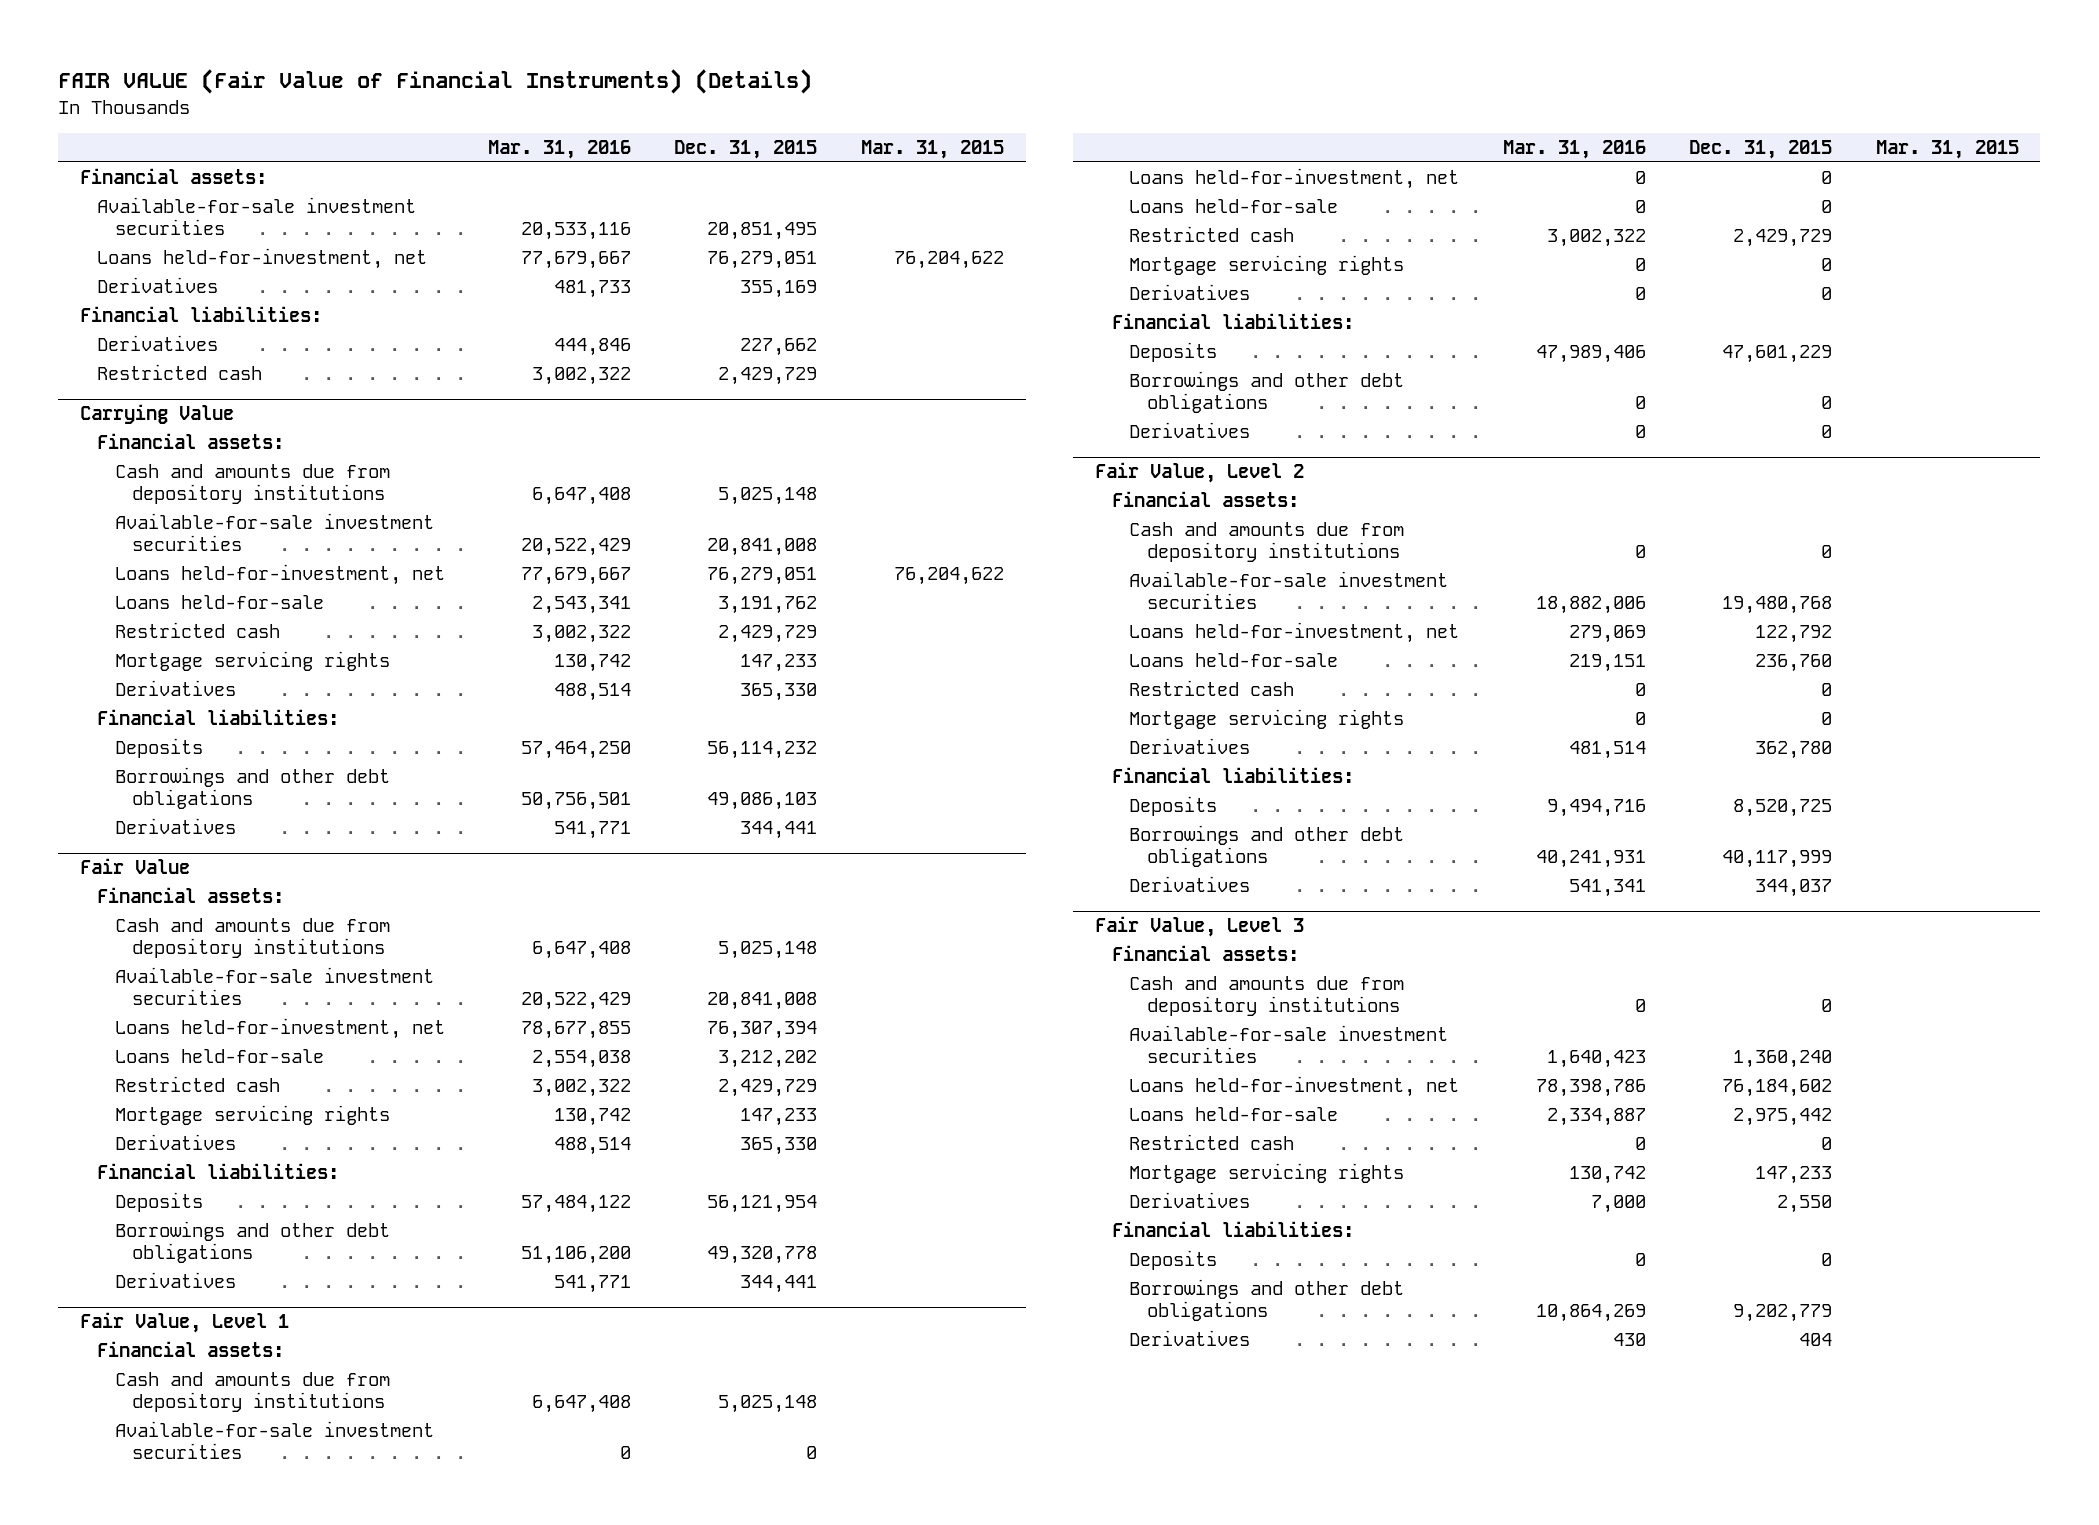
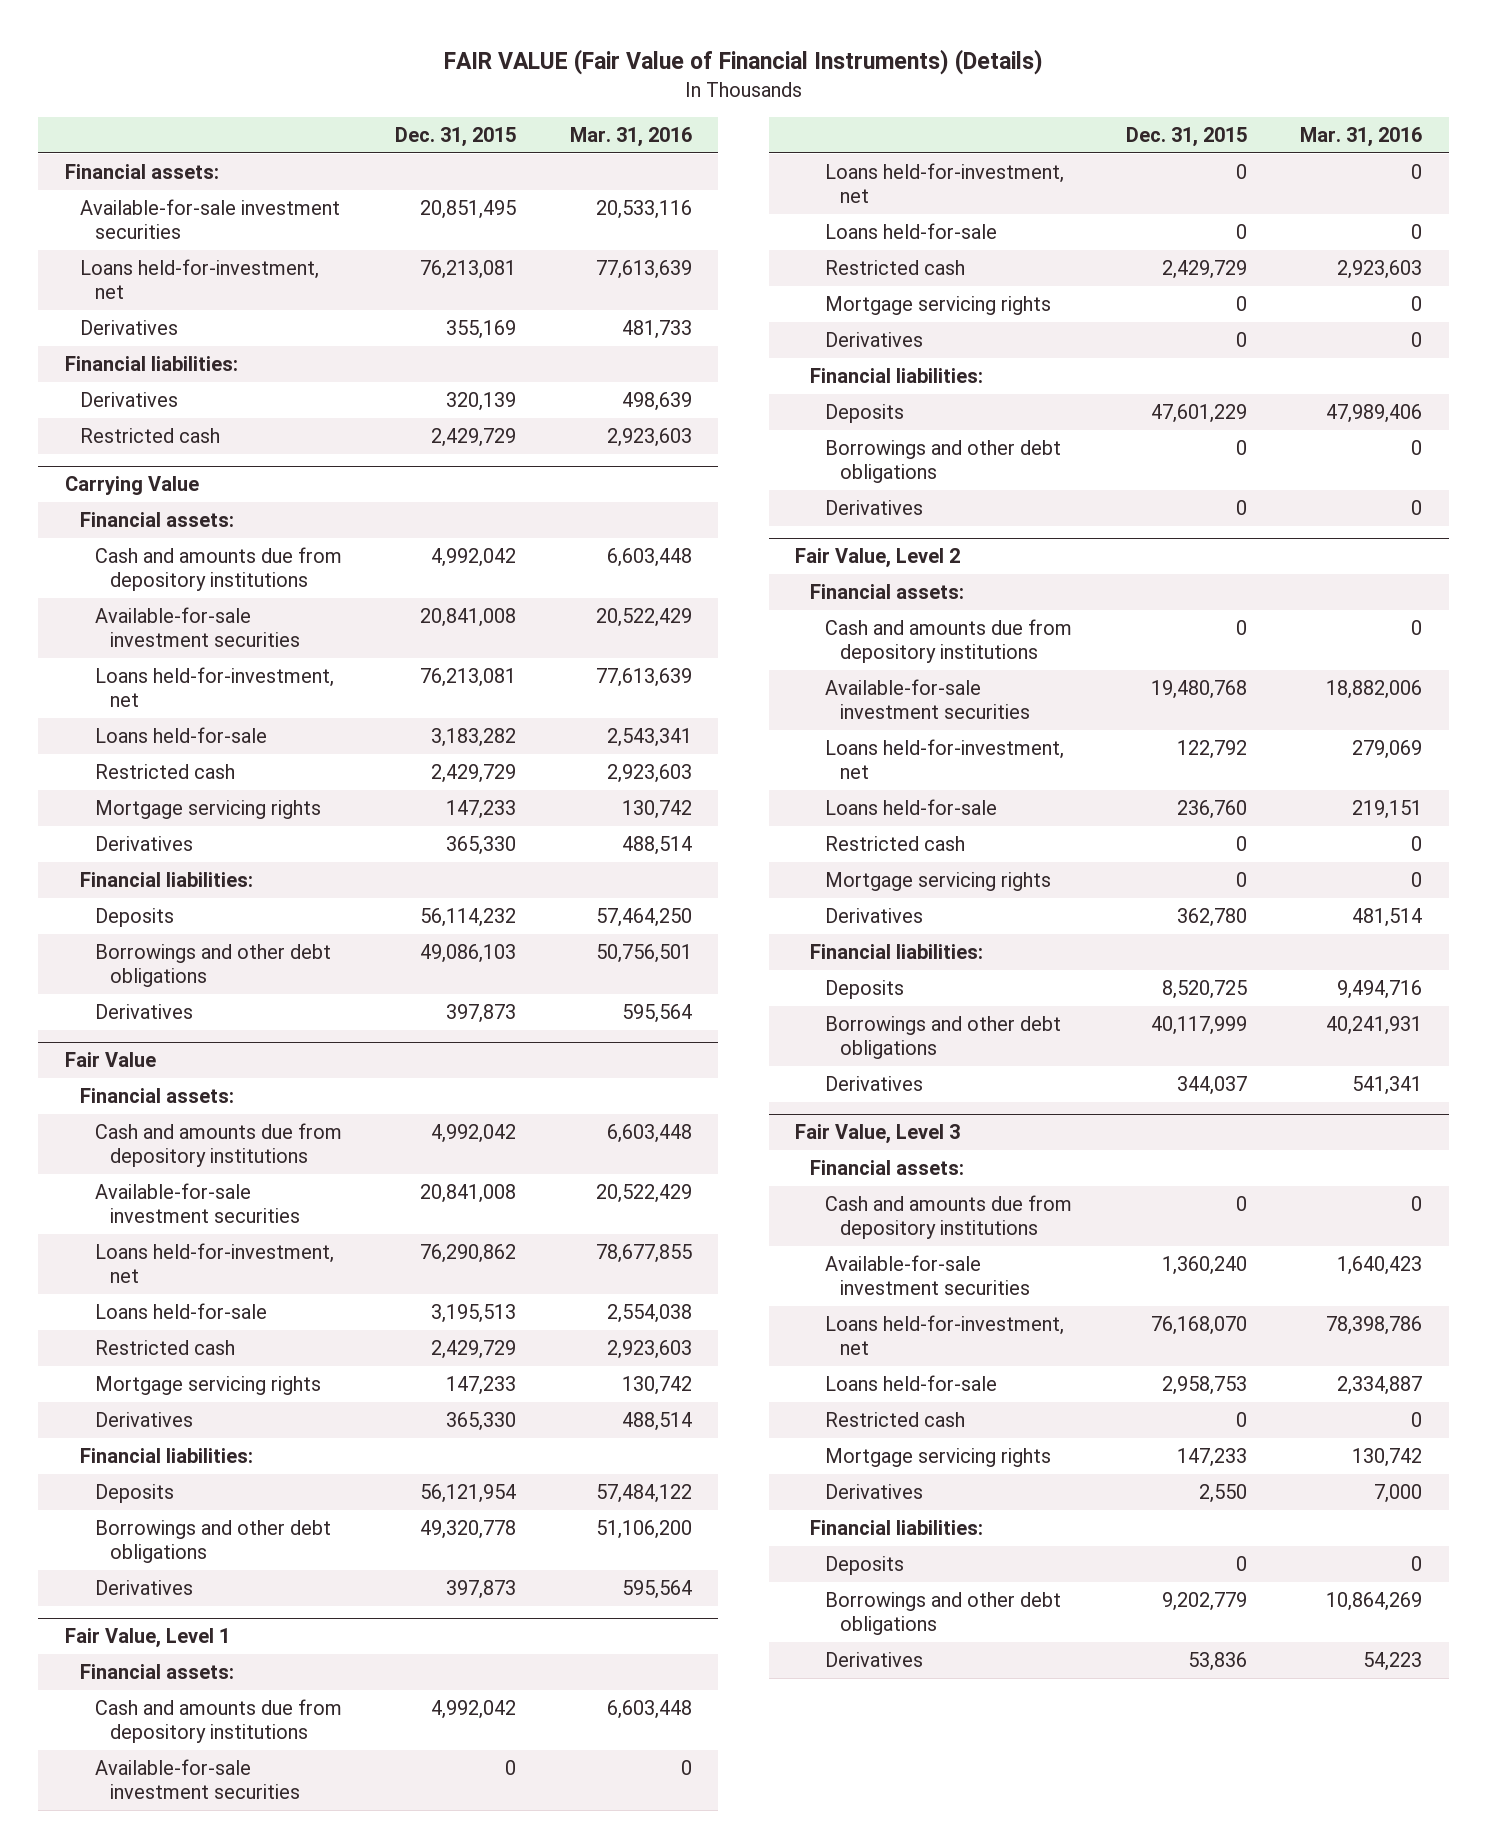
- | Mar. 31, 2016 | Dec. 31, 2015 | Mar. 31, 2015
+ | Dec. 31, 2015 | Mar. 31, 2016
- Loans held-for-investment, net | 77,679,667 | 76,279,051 | 76,204,622
+ Loans held-for-investment, net | 76,213,081 | 77,613,639
- Derivatives | 444,846 | 227,662 |
- Restricted cash | 3,002,322 | 2,429,729 |
+ Derivatives | 320,139 | 498,639
+ Restricted cash | 2,429,729 | 2,923,603
@ Carrying Value
- Cash and amounts due from depository institutions | 6,647,408 | 5,025,148 |
+ Cash and amounts due from depository institutions | 4,992,042 | 6,603,448
- Loans held-for-investment, net | 77,679,667 | 76,279,051 | 76,204,622
- Loans held-for-sale | 2,543,341 | 3,191,762 |
- Restricted cash | 3,002,322 | 2,429,729 |
+ Loans held-for-investment, net | 76,213,081 | 77,613,639
+ Loans held-for-sale | 3,183,282 | 2,543,341
+ Restricted cash | 2,429,729 | 2,923,603
- Derivatives | 541,771 | 344,441 |
+ Derivatives | 397,873 | 595,564
@ Fair Value
- Cash and amounts due from depository institutions | 6,647,408 | 5,025,148 |
+ Cash and amounts due from depository institutions | 4,992,042 | 6,603,448
- Loans held-for-investment, net | 78,677,855 | 76,307,394 |
- Loans held-for-sale | 2,554,038 | 3,212,202 |
- Restricted cash | 3,002,322 | 2,429,729 |
+ Loans held-for-investment, net | 76,290,862 | 78,677,855
+ Loans held-for-sale | 3,195,513 | 2,554,038
+ Restricted cash | 2,429,729 | 2,923,603
- Derivatives | 541,771 | 344,441 |
+ Derivatives | 397,873 | 595,564
@ Fair Value, Level 1
- Cash and amounts due from depository institutions | 6,647,408 | 5,025,148 |
+ Cash and amounts due from depository institutions | 4,992,042 | 6,603,448
- Restricted cash | 3,002,322 | 2,429,729 |
+ Restricted cash | 2,429,729 | 2,923,603
@ Fair Value, Level 3
- Loans held-for-investment, net | 78,398,786 | 76,184,602 |
- Loans held-for-sale | 2,334,887 | 2,975,442 |
+ Loans held-for-investment, net | 76,168,070 | 78,398,786
+ Loans held-for-sale | 2,958,753 | 2,334,887
- Derivatives | 430 | 404 |
+ Derivatives | 53,836 | 54,223

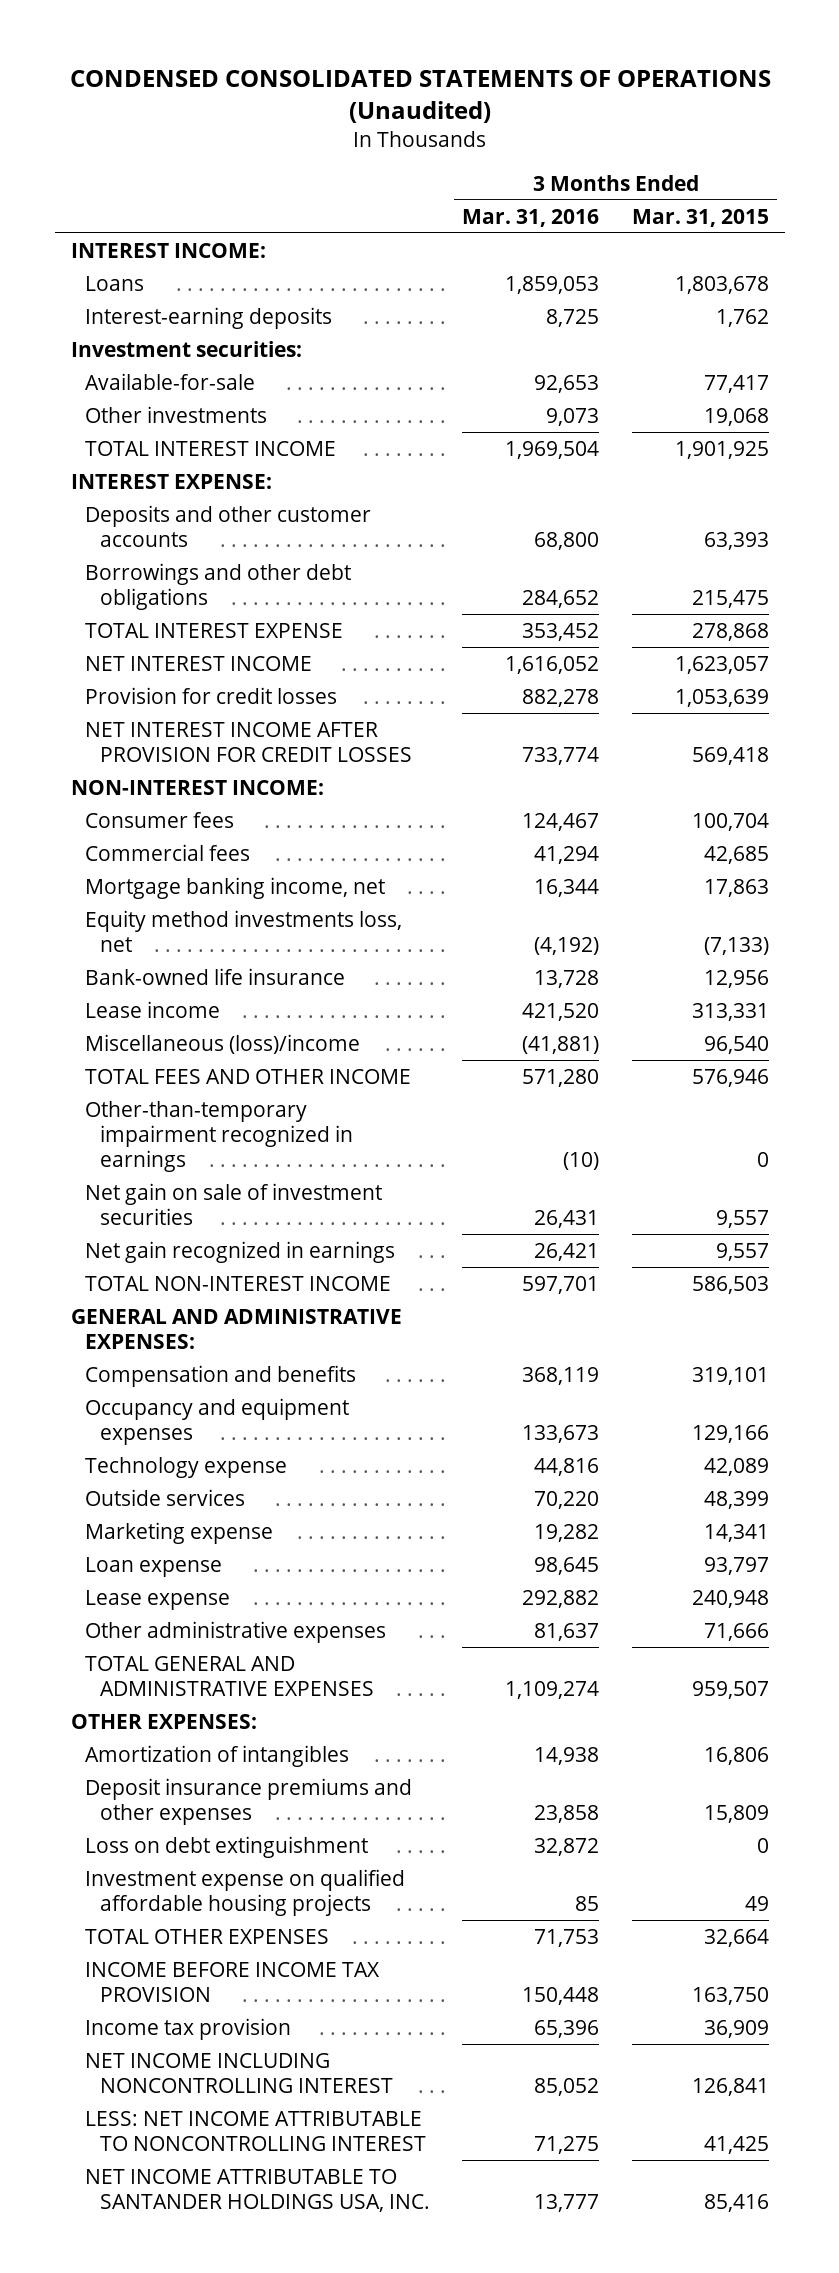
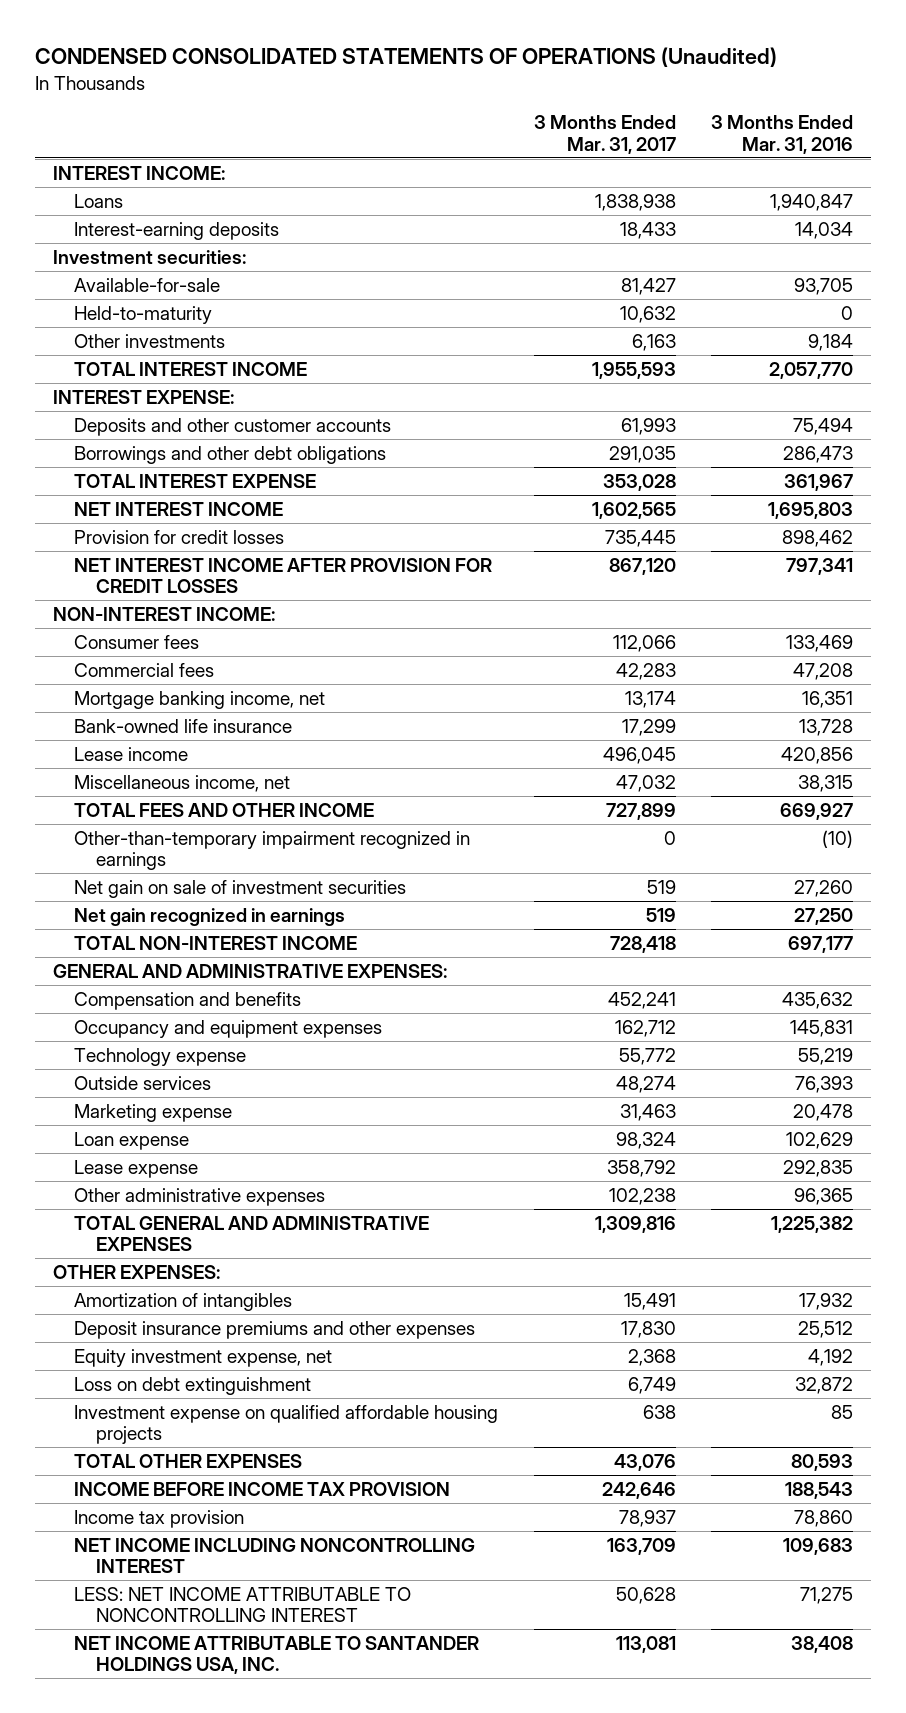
- | 3 Months Ended Mar. 31, 2016 | 3 Months Ended Mar. 31, 2015
+ | 3 Months Ended Mar. 31, 2017 | 3 Months Ended Mar. 31, 2016
- Loans | 1,859,053 | 1,803,678
- Interest-earning deposits | 8,725 | 1,762
+ Loans | 1,838,938 | 1,940,847
+ Interest-earning deposits | 18,433 | 14,034
- Available-for-sale | 92,653 | 77,417
- Other investments | 9,073 | 19,068
- TOTAL INTEREST INCOME | 1,969,504 | 1,901,925
+ Available-for-sale | 81,427 | 93,705
+ Held-to-maturity | 10,632 | 0
+ Other investments | 6,163 | 9,184
+ TOTAL INTEREST INCOME | 1,955,593 | 2,057,770
- Deposits and other customer accounts | 68,800 | 63,393
- Borrowings and other debt obligations | 284,652 | 215,475
- TOTAL INTEREST EXPENSE | 353,452 | 278,868
- NET INTEREST INCOME | 1,616,052 | 1,623,057
- Provision for credit losses | 882,278 | 1,053,639
- NET INTEREST INCOME AFTER PROVISION FOR CREDIT LOSSES | 733,774 | 569,418
+ Deposits and other customer accounts | 61,993 | 75,494
+ Borrowings and other debt obligations | 291,035 | 286,473
+ TOTAL INTEREST EXPENSE | 353,028 | 361,967
+ NET INTEREST INCOME | 1,602,565 | 1,695,803
+ Provision for credit losses | 735,445 | 898,462
+ NET INTEREST INCOME AFTER PROVISION FOR CREDIT LOSSES | 867,120 | 797,341
- Consumer fees | 124,467 | 100,704
- Commercial fees | 41,294 | 42,685
- Mortgage banking income, net | 16,344 | 17,863
- Equity method investments loss, net | (4,192) | (7,133)
+ Consumer fees | 112,066 | 133,469
+ Commercial fees | 42,283 | 47,208
+ Mortgage banking income, net | 13,174 | 16,351
- Lease income | 421,520 | 313,331
- Miscellaneous (loss)/income | (41,881) | 96,540
- TOTAL FEES AND OTHER INCOME | 571,280 | 576,946
+ Lease income | 496,045 | 420,856
+ Miscellaneous income, net | 47,032 | 38,315
+ TOTAL FEES AND OTHER INCOME | 727,899 | 669,927
- Net gain on sale of investment securities | 26,431 | 9,557
- Net gain recognized in earnings | 26,421 | 9,557
- TOTAL NON-INTEREST INCOME | 597,701 | 586,503
+ Net gain on sale of investment securities | 519 | 27,260
+ Net gain recognized in earnings | 519 | 27,250
+ TOTAL NON-INTEREST INCOME | 728,418 | 697,177
- Compensation and benefits | 368,119 | 319,101
- Occupancy and equipment expenses | 133,673 | 129,166
- Technology expense | 44,816 | 42,089
- Outside services | 70,220 | 48,399
- Marketing expense | 19,282 | 14,341
- Loan expense | 98,645 | 93,797
- Lease expense | 292,882 | 240,948
- Other administrative expenses | 81,637 | 71,666
- TOTAL GENERAL AND ADMINISTRATIVE EXPENSES | 1,109,274 | 959,507
+ Compensation and benefits | 452,241 | 435,632
+ Occupancy and equipment expenses | 162,712 | 145,831
+ Technology expense | 55,772 | 55,219
+ Outside services | 48,274 | 76,393
+ Marketing expense | 31,463 | 20,478
+ Loan expense | 98,324 | 102,629
+ Lease expense | 358,792 | 292,835
+ Other administrative expenses | 102,238 | 96,365
+ TOTAL GENERAL AND ADMINISTRATIVE EXPENSES | 1,309,816 | 1,225,382
- Amortization of intangibles | 14,938 | 16,806
- Deposit insurance premiums and other expenses | 23,858 | 15,809
+ Amortization of intangibles | 15,491 | 17,932
+ Deposit insurance premiums and other expenses | 17,830 | 25,512
+ Equity investment expense, net | 2,368 | 4,192
- TOTAL OTHER EXPENSES | 71,753 | 32,664
- INCOME BEFORE INCOME TAX PROVISION | 150,448 | 163,750
- Income tax provision | 65,396 | 36,909
- NET INCOME INCLUDING NONCONTROLLING INTEREST | 85,052 | 126,841
+ TOTAL OTHER EXPENSES | 43,076 | 80,593
+ INCOME BEFORE INCOME TAX PROVISION | 242,646 | 188,543
+ Income tax provision | 78,937 | 78,860
+ NET INCOME INCLUDING NONCONTROLLING INTEREST | 163,709 | 109,683
- NET INCOME ATTRIBUTABLE TO SANTANDER HOLDINGS USA, INC. | 13,777 | 85,416
+ NET INCOME ATTRIBUTABLE TO SANTANDER HOLDINGS USA, INC. | 113,081 | 38,408

